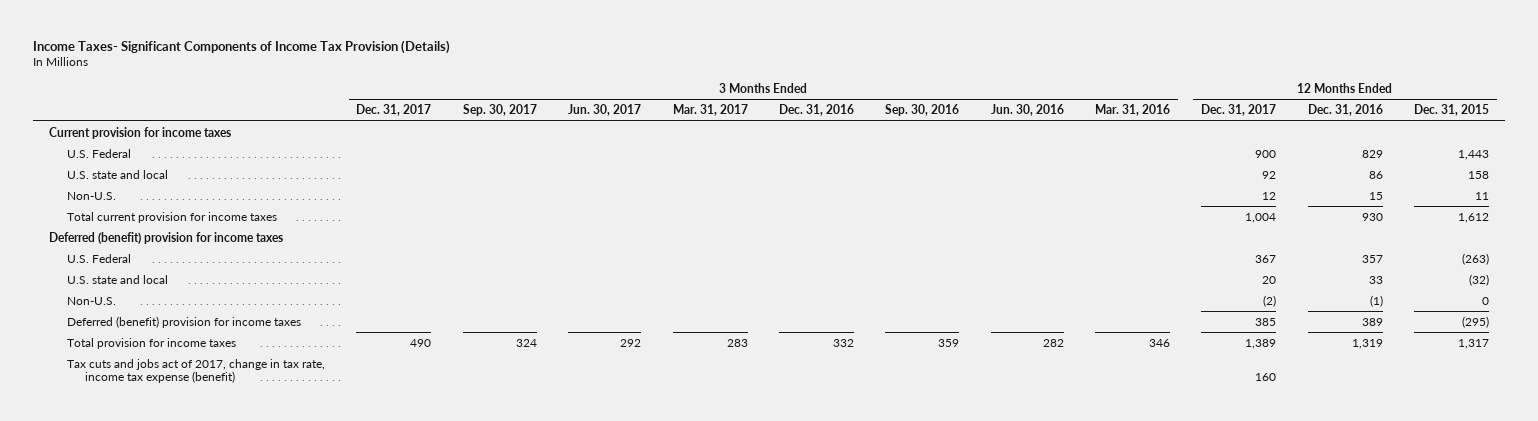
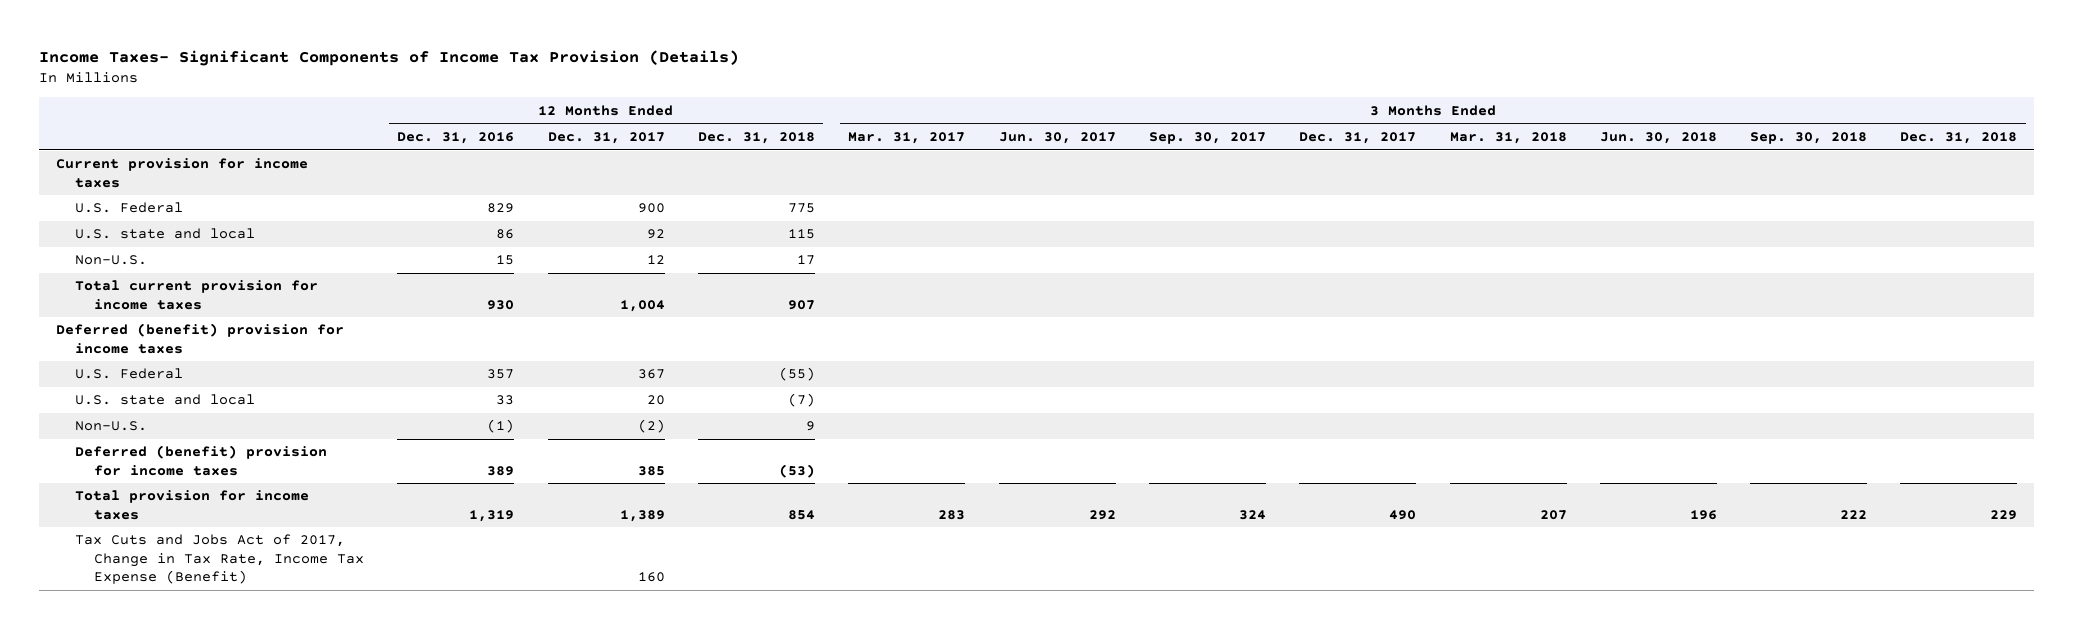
- | 3 Months Ended Dec. 31, 2017 | 3 Months Ended Sep. 30, 2017 | 3 Months Ended Jun. 30, 2017 | 3 Months Ended Mar. 31, 2017 | 3 Months Ended Dec. 31, 2016 | 3 Months Ended Sep. 30, 2016 | 3 Months Ended Jun. 30, 2016 | 3 Months Ended Mar. 31, 2016 | 12 Months Ended Dec. 31, 2017 | 12 Months Ended Dec. 31, 2016 | 12 Months Ended Dec. 31, 2015
+ | 12 Months Ended Dec. 31, 2016 | 12 Months Ended Dec. 31, 2017 | 12 Months Ended Dec. 31, 2018 | 3 Months Ended Mar. 31, 2017 | 3 Months Ended Jun. 30, 2017 | 3 Months Ended Sep. 30, 2017 | 3 Months Ended Dec. 31, 2017 | 3 Months Ended Mar. 31, 2018 | 3 Months Ended Jun. 30, 2018 | 3 Months Ended Sep. 30, 2018 | 3 Months Ended Dec. 31, 2018
- Tax cuts and jobs act of 2017, change in tax rate, income tax expense (benefit) | | | | | | | | | 160 | |
+ Tax Cuts and Jobs Act of 2017, Change in Tax Rate, Income Tax Expense (Benefit) | | 160 | | | | | | | | |

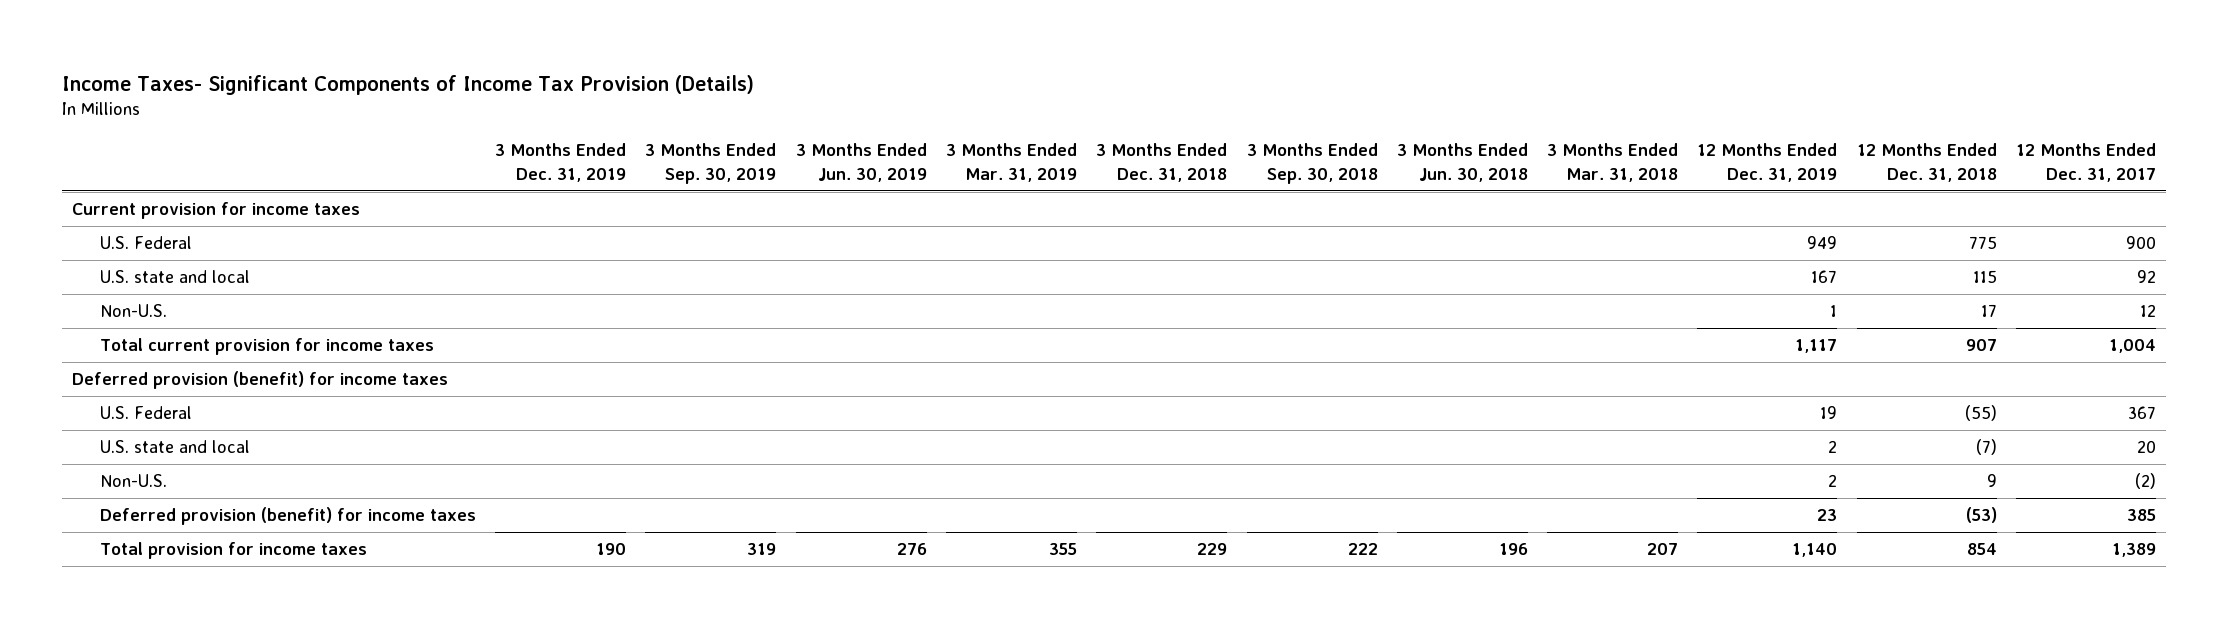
- | 12 Months Ended Dec. 31, 2016 | 12 Months Ended Dec. 31, 2017 | 12 Months Ended Dec. 31, 2018 | 3 Months Ended Mar. 31, 2017 | 3 Months Ended Jun. 30, 2017 | 3 Months Ended Sep. 30, 2017 | 3 Months Ended Dec. 31, 2017 | 3 Months Ended Mar. 31, 2018 | 3 Months Ended Jun. 30, 2018 | 3 Months Ended Sep. 30, 2018 | 3 Months Ended Dec. 31, 2018
+ | 3 Months Ended Dec. 31, 2019 | 3 Months Ended Sep. 30, 2019 | 3 Months Ended Jun. 30, 2019 | 3 Months Ended Mar. 31, 2019 | 3 Months Ended Dec. 31, 2018 | 3 Months Ended Sep. 30, 2018 | 3 Months Ended Jun. 30, 2018 | 3 Months Ended Mar. 31, 2018 | 12 Months Ended Dec. 31, 2019 | 12 Months Ended Dec. 31, 2018 | 12 Months Ended Dec. 31, 2017
- Deferred (benefit) provision for income taxes
+ Deferred provision (benefit) for income taxes
- Deferred (benefit) provision for income taxes | 389 | 385 | (53) | | | | | | | |
+ Deferred provision (benefit) for income taxes | | | | | | | | | 23 | (53) | 385
- Tax Cuts and Jobs Act of 2017, Change in Tax Rate, Income Tax Expense (Benefit) | | 160 | | | | | | | | |

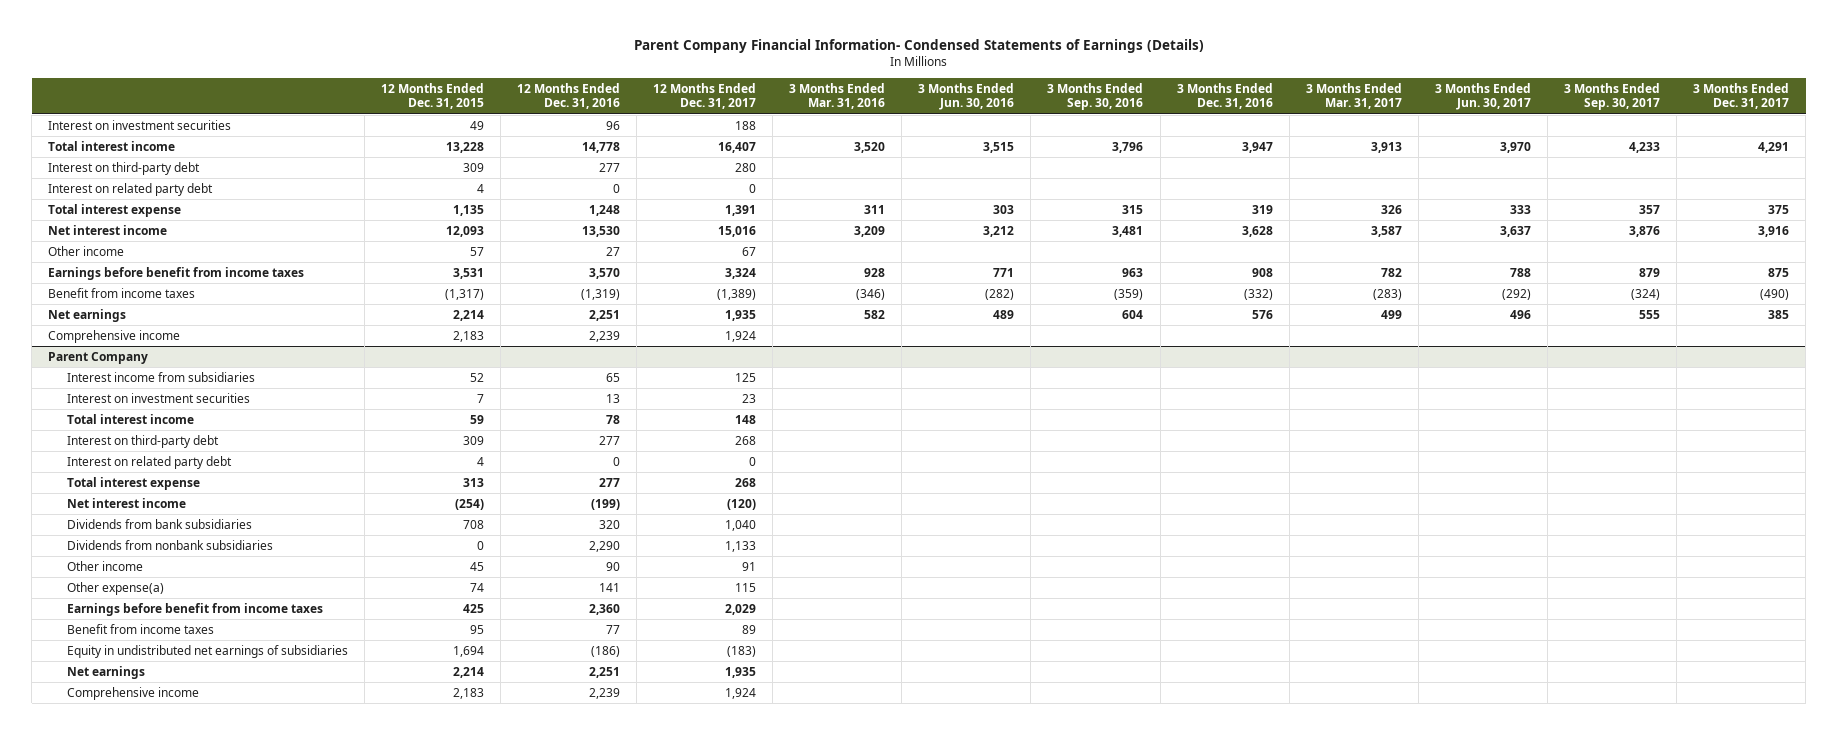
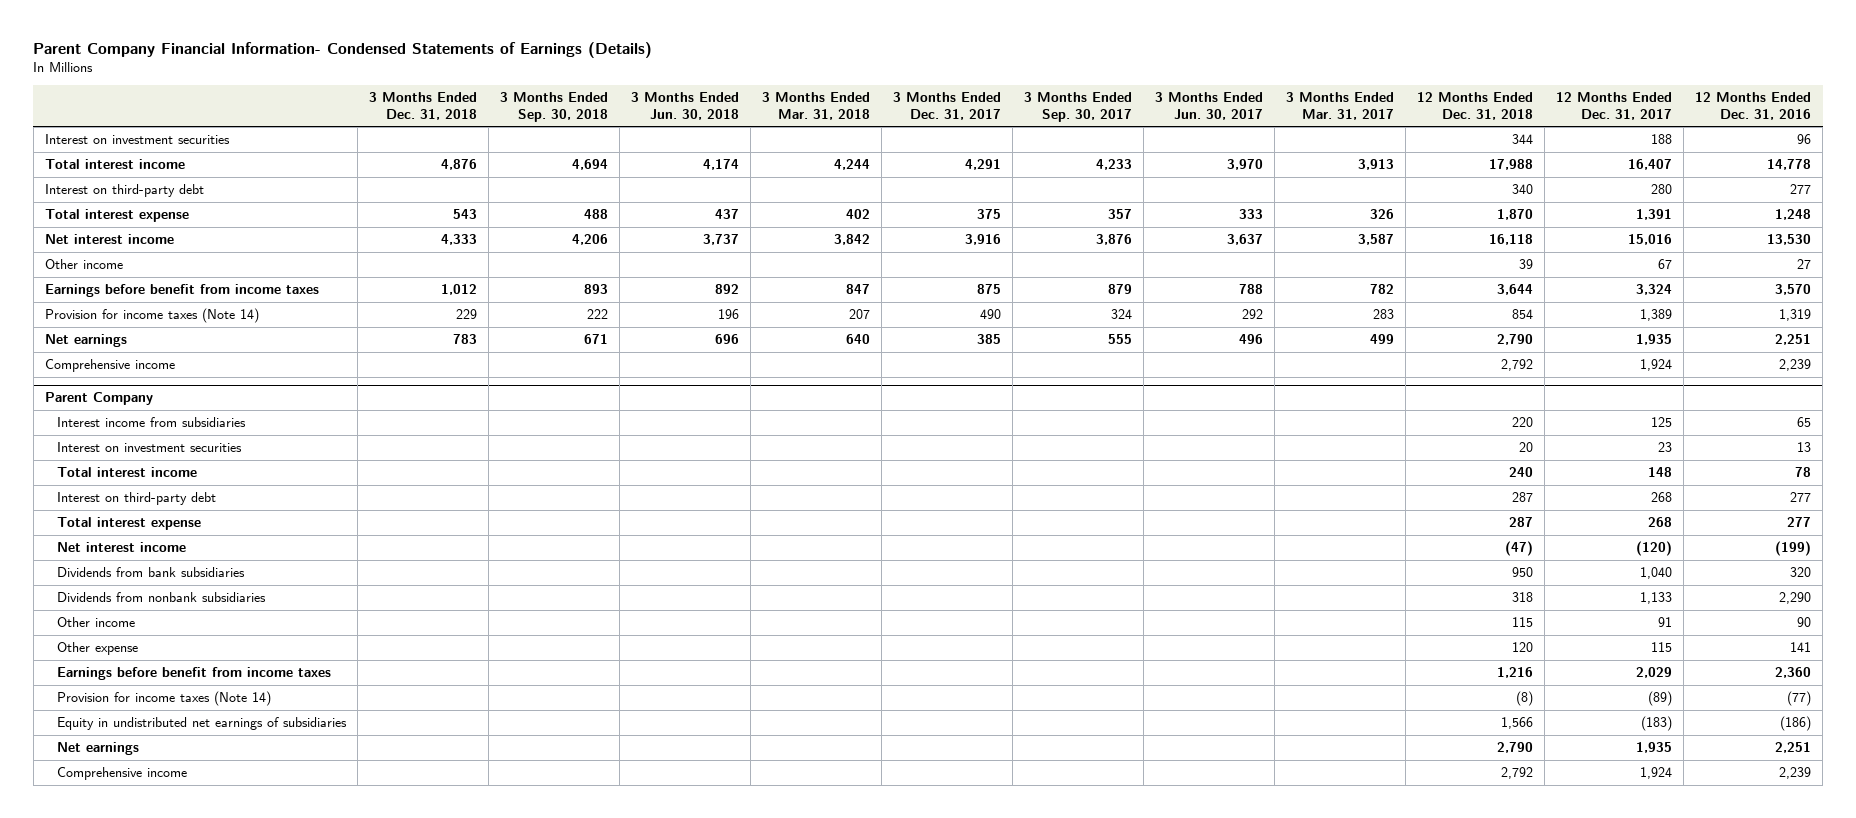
- | 12 Months Ended Dec. 31, 2015 | 12 Months Ended Dec. 31, 2016 | 12 Months Ended Dec. 31, 2017 | 3 Months Ended Mar. 31, 2016 | 3 Months Ended Jun. 30, 2016 | 3 Months Ended Sep. 30, 2016 | 3 Months Ended Dec. 31, 2016 | 3 Months Ended Mar. 31, 2017 | 3 Months Ended Jun. 30, 2017 | 3 Months Ended Sep. 30, 2017 | 3 Months Ended Dec. 31, 2017
+ | 3 Months Ended Dec. 31, 2018 | 3 Months Ended Sep. 30, 2018 | 3 Months Ended Jun. 30, 2018 | 3 Months Ended Mar. 31, 2018 | 3 Months Ended Dec. 31, 2017 | 3 Months Ended Sep. 30, 2017 | 3 Months Ended Jun. 30, 2017 | 3 Months Ended Mar. 31, 2017 | 12 Months Ended Dec. 31, 2018 | 12 Months Ended Dec. 31, 2017 | 12 Months Ended Dec. 31, 2016
- Interest on related party debt | 4 | 0 | 0 | | | | | | | |
- Benefit from income taxes | (1,317) | (1,319) | (1,389) | (346) | (282) | (359) | (332) | (283) | (292) | (324) | (490)
+ Provision for income taxes (Note 14) | 229 | 222 | 196 | 207 | 490 | 324 | 292 | 283 | 854 | 1,389 | 1,319
@ Parent Company
- Interest on related party debt | 4 | 0 | 0 | | | | | | | |
- Other expense(a) | 74 | 141 | 115 | | | | | | | |
+ Other expense | | | | | | | | | 120 | 115 | 141
- Benefit from income taxes | 95 | 77 | 89 | | | | | | | |
+ Provision for income taxes (Note 14) | | | | | | | | | (8) | (89) | (77)

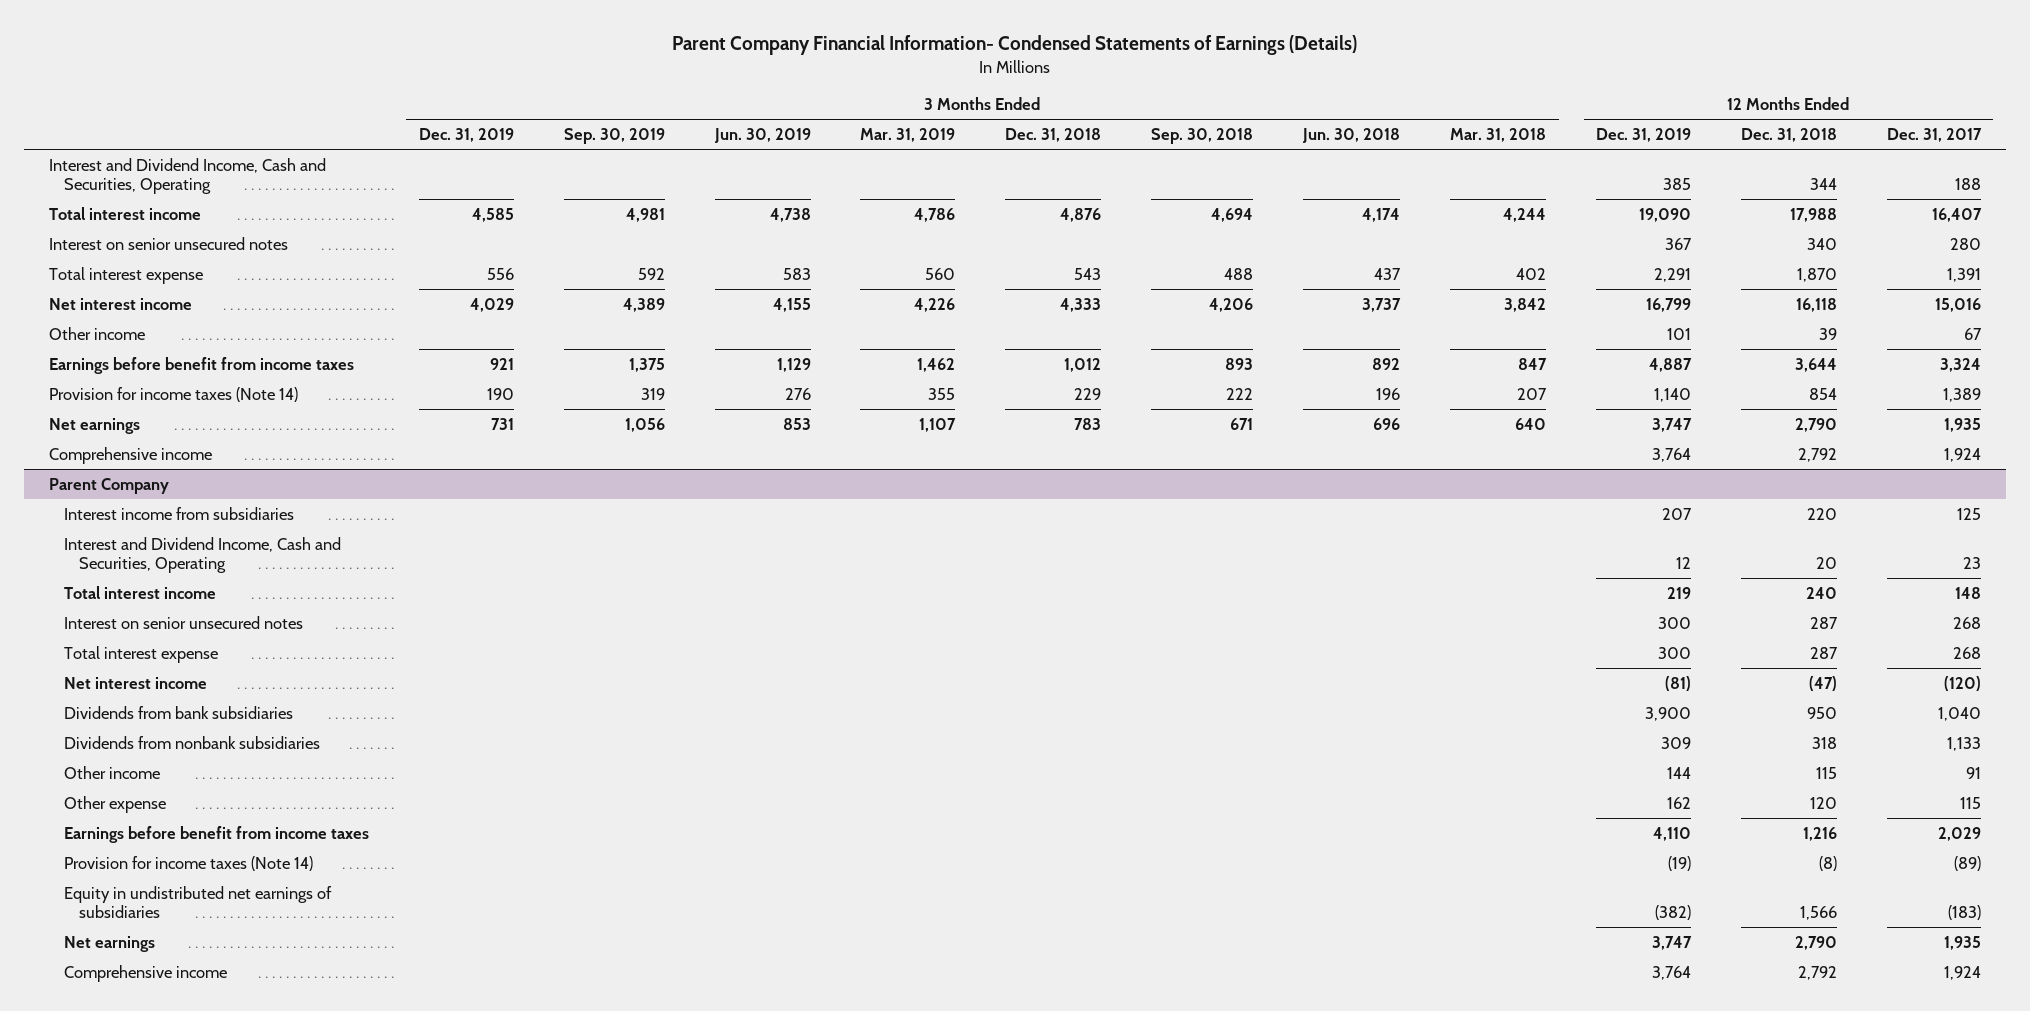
- | 3 Months Ended Dec. 31, 2018 | 3 Months Ended Sep. 30, 2018 | 3 Months Ended Jun. 30, 2018 | 3 Months Ended Mar. 31, 2018 | 3 Months Ended Dec. 31, 2017 | 3 Months Ended Sep. 30, 2017 | 3 Months Ended Jun. 30, 2017 | 3 Months Ended Mar. 31, 2017 | 12 Months Ended Dec. 31, 2018 | 12 Months Ended Dec. 31, 2017 | 12 Months Ended Dec. 31, 2016
+ | 3 Months Ended Dec. 31, 2019 | 3 Months Ended Sep. 30, 2019 | 3 Months Ended Jun. 30, 2019 | 3 Months Ended Mar. 31, 2019 | 3 Months Ended Dec. 31, 2018 | 3 Months Ended Sep. 30, 2018 | 3 Months Ended Jun. 30, 2018 | 3 Months Ended Mar. 31, 2018 | 12 Months Ended Dec. 31, 2019 | 12 Months Ended Dec. 31, 2018 | 12 Months Ended Dec. 31, 2017
- Interest on investment securities | | | | | | | | | 344 | 188 | 96
+ Interest and Dividend Income, Cash and Securities, Operating | | | | | | | | | 385 | 344 | 188
- Interest on third-party debt | | | | | | | | | 340 | 280 | 277
+ Interest on senior unsecured notes | | | | | | | | | 367 | 340 | 280
@ Parent Company
- Interest on investment securities | | | | | | | | | 20 | 23 | 13
+ Interest and Dividend Income, Cash and Securities, Operating | | | | | | | | | 12 | 20 | 23
- Interest on third-party debt | | | | | | | | | 287 | 268 | 277
+ Interest on senior unsecured notes | | | | | | | | | 300 | 287 | 268

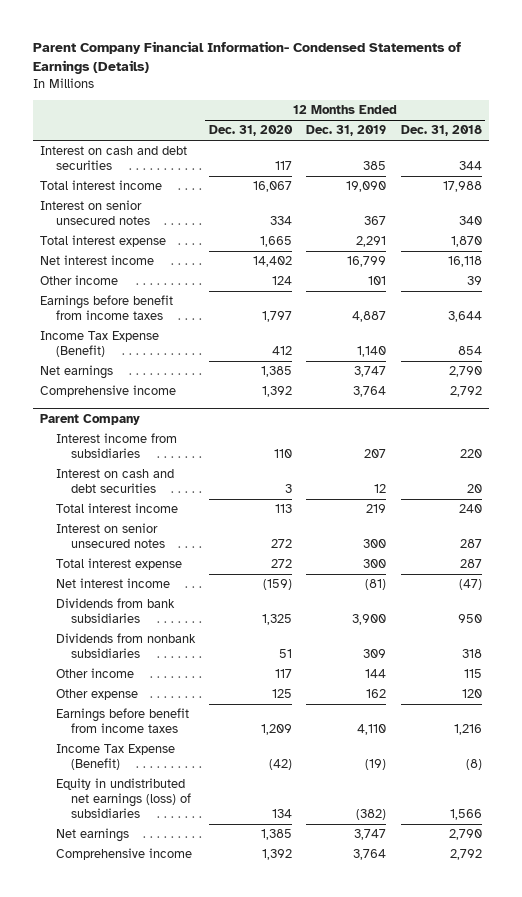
- | 3 Months Ended Dec. 31, 2019 | 3 Months Ended Sep. 30, 2019 | 3 Months Ended Jun. 30, 2019 | 3 Months Ended Mar. 31, 2019 | 3 Months Ended Dec. 31, 2018 | 3 Months Ended Sep. 30, 2018 | 3 Months Ended Jun. 30, 2018 | 3 Months Ended Mar. 31, 2018 | 12 Months Ended Dec. 31, 2019 | 12 Months Ended Dec. 31, 2018 | 12 Months Ended Dec. 31, 2017
+ | 12 Months Ended Dec. 31, 2020 | 12 Months Ended Dec. 31, 2019 | 12 Months Ended Dec. 31, 2018
- Interest and Dividend Income, Cash and Securities, Operating | | | | | | | | | 385 | 344 | 188
+ Interest on cash and debt securities | 117 | 385 | 344
- Provision for income taxes (Note 14) | 190 | 319 | 276 | 355 | 229 | 222 | 196 | 207 | 1,140 | 854 | 1,389
+ Income Tax Expense (Benefit) | 412 | 1,140 | 854
@ Parent Company
- Interest and Dividend Income, Cash and Securities, Operating | | | | | | | | | 12 | 20 | 23
+ Interest on cash and debt securities | 3 | 12 | 20
- Provision for income taxes (Note 14) | | | | | | | | | (19) | (8) | (89)
- Equity in undistributed net earnings of subsidiaries | | | | | | | | | (382) | 1,566 | (183)
+ Income Tax Expense (Benefit) | (42) | (19) | (8)
+ Equity in undistributed net earnings (loss) of subsidiaries | 134 | (382) | 1,566

